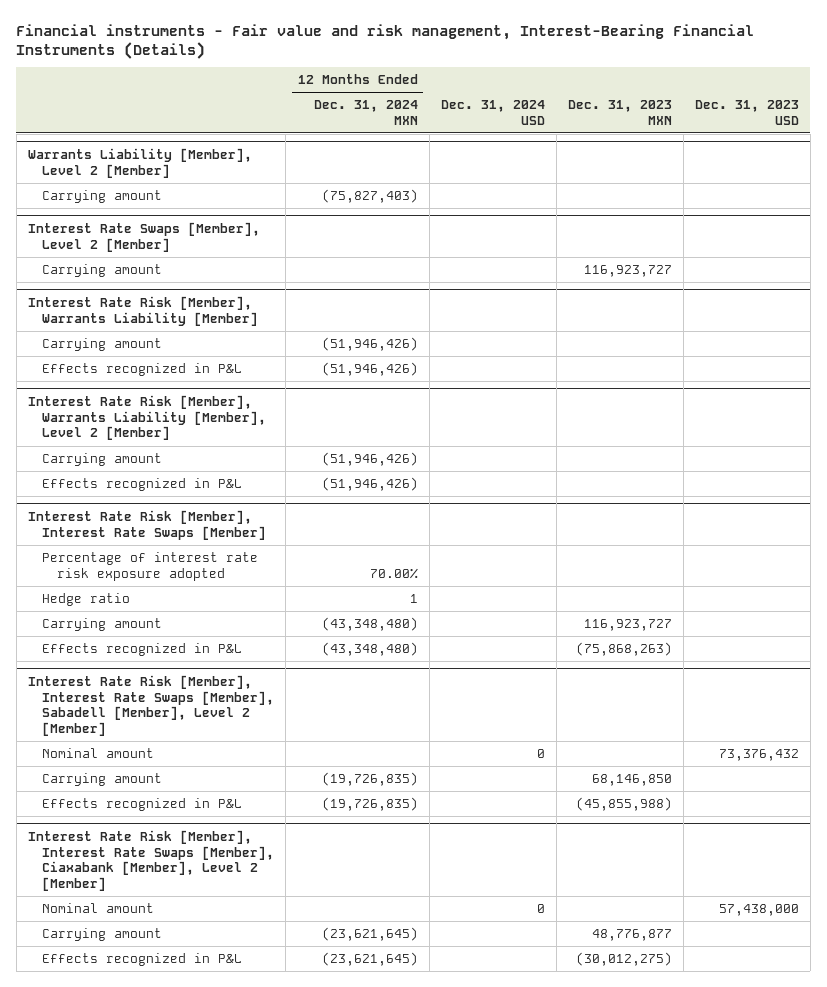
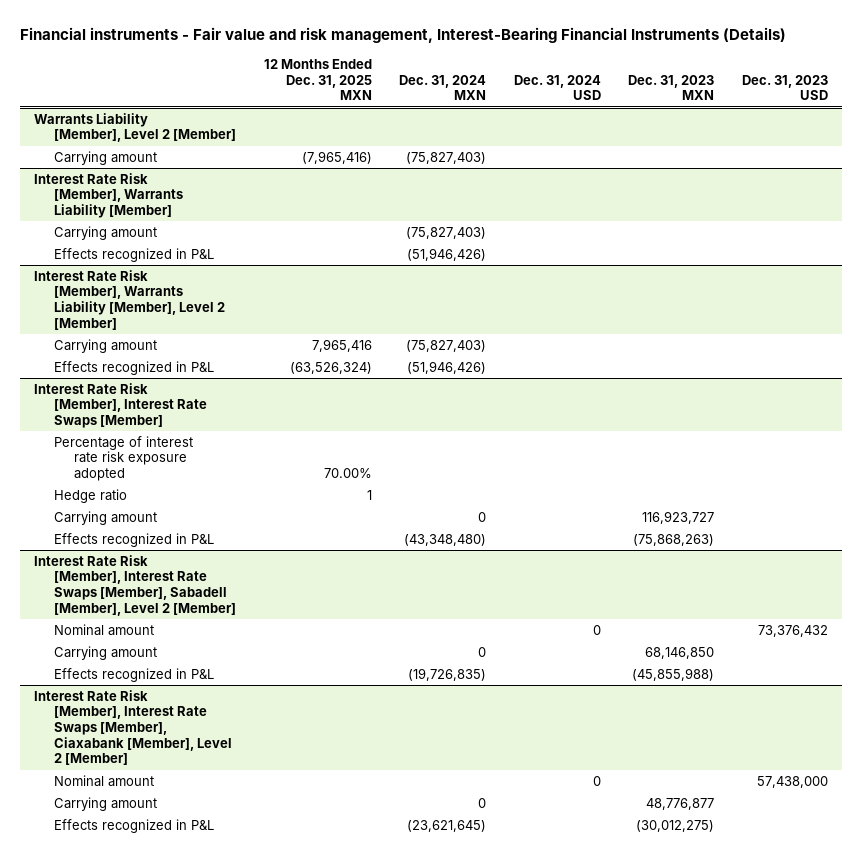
- | 12 Months Ended Dec. 31, 2024 MXN | Dec. 31, 2024 USD | Dec. 31, 2023 MXN | Dec. 31, 2023 USD
+ | 12 Months Ended Dec. 31, 2025 MXN | Dec. 31, 2024 MXN | Dec. 31, 2024 USD | Dec. 31, 2023 MXN | Dec. 31, 2023 USD
- Interest Rate Swaps [Member], Level 2 [Member]
- Carrying amount | | | 116,923,727 |

